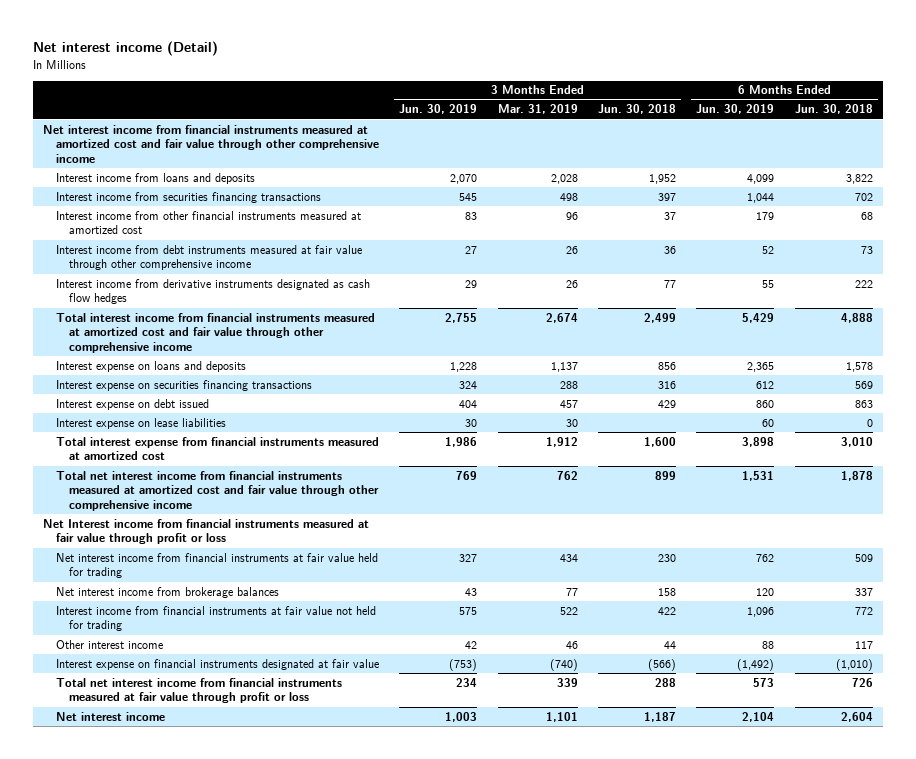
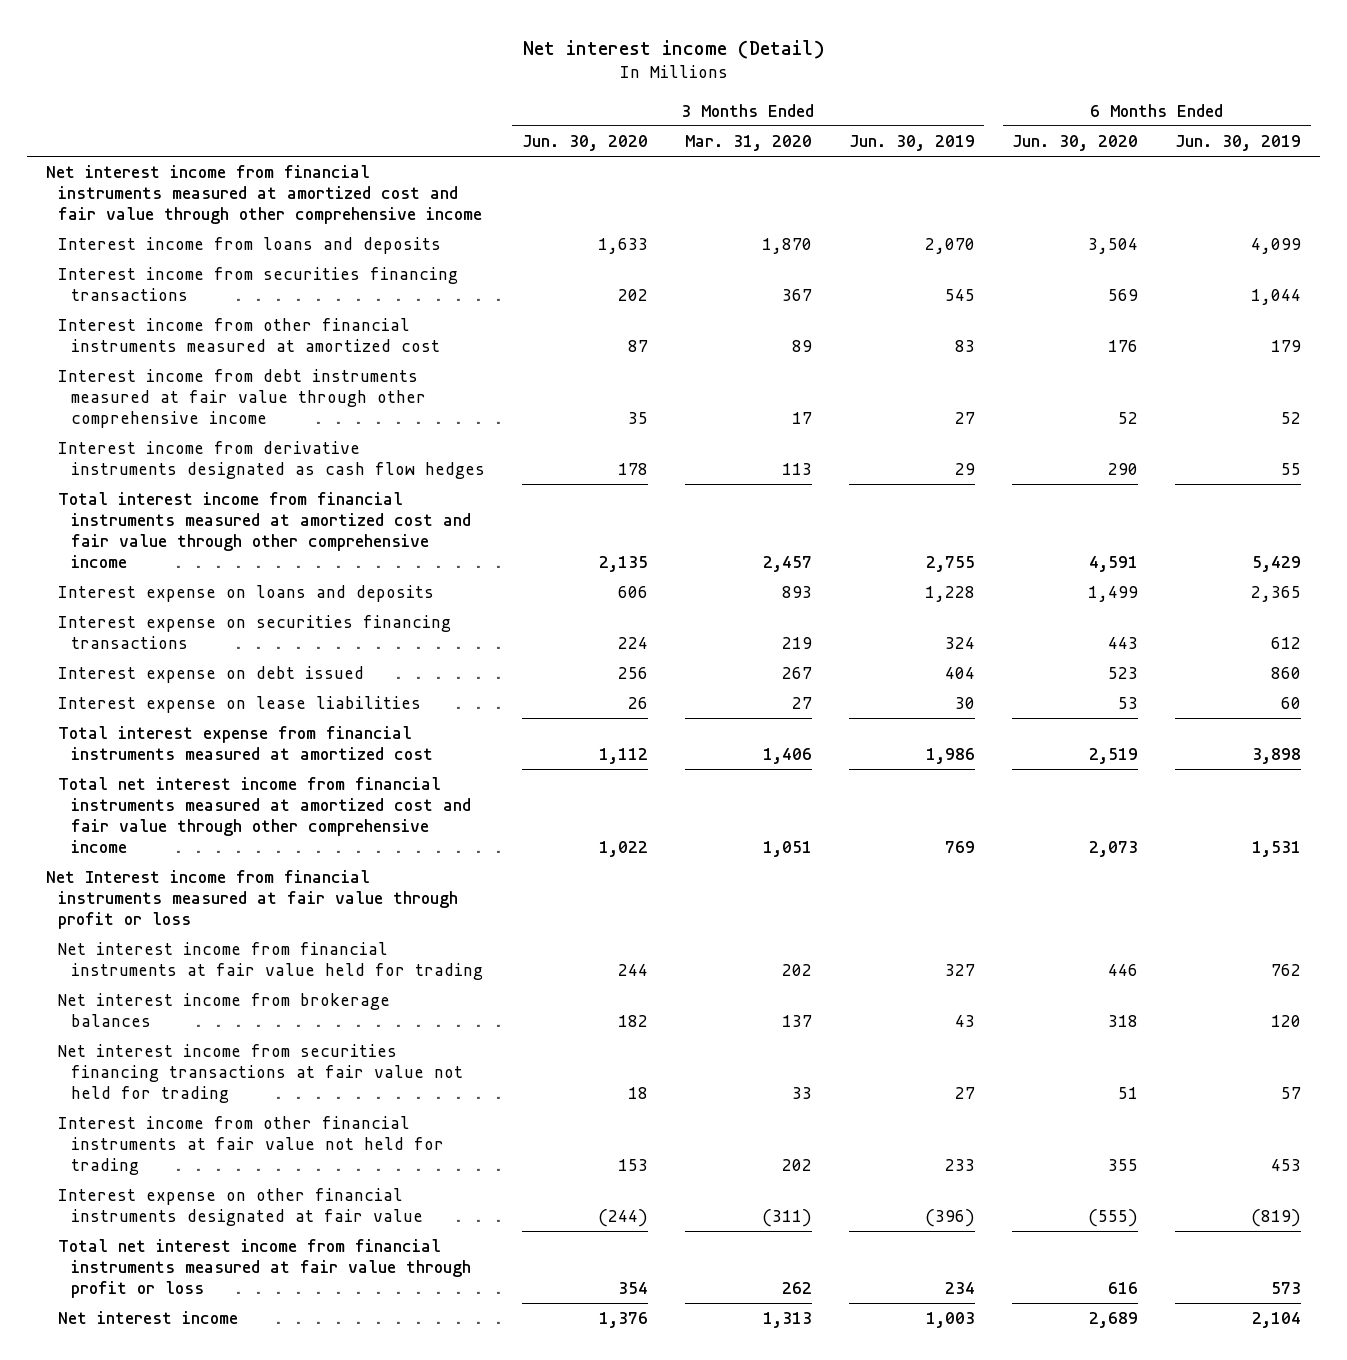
- | 3 Months Ended Jun. 30, 2019 | 3 Months Ended Mar. 31, 2019 | 3 Months Ended Jun. 30, 2018 | 6 Months Ended Jun. 30, 2019 | 6 Months Ended Jun. 30, 2018
+ | 3 Months Ended Jun. 30, 2020 | 3 Months Ended Mar. 31, 2020 | 3 Months Ended Jun. 30, 2019 | 6 Months Ended Jun. 30, 2020 | 6 Months Ended Jun. 30, 2019
- Interest income from financial instruments at fair value not held for trading | 575 | 522 | 422 | 1,096 | 772
- Other interest income | 42 | 46 | 44 | 88 | 117
- Interest expense on financial instruments designated at fair value | (753) | (740) | (566) | (1,492) | (1,010)
+ Net interest income from securities financing transactions at fair value not held for trading | 18 | 33 | 27 | 51 | 57
+ Interest income from other financial instruments at fair value not held for trading | 153 | 202 | 233 | 355 | 453
+ Interest expense on other financial instruments designated at fair value | (244) | (311) | (396) | (555) | (819)

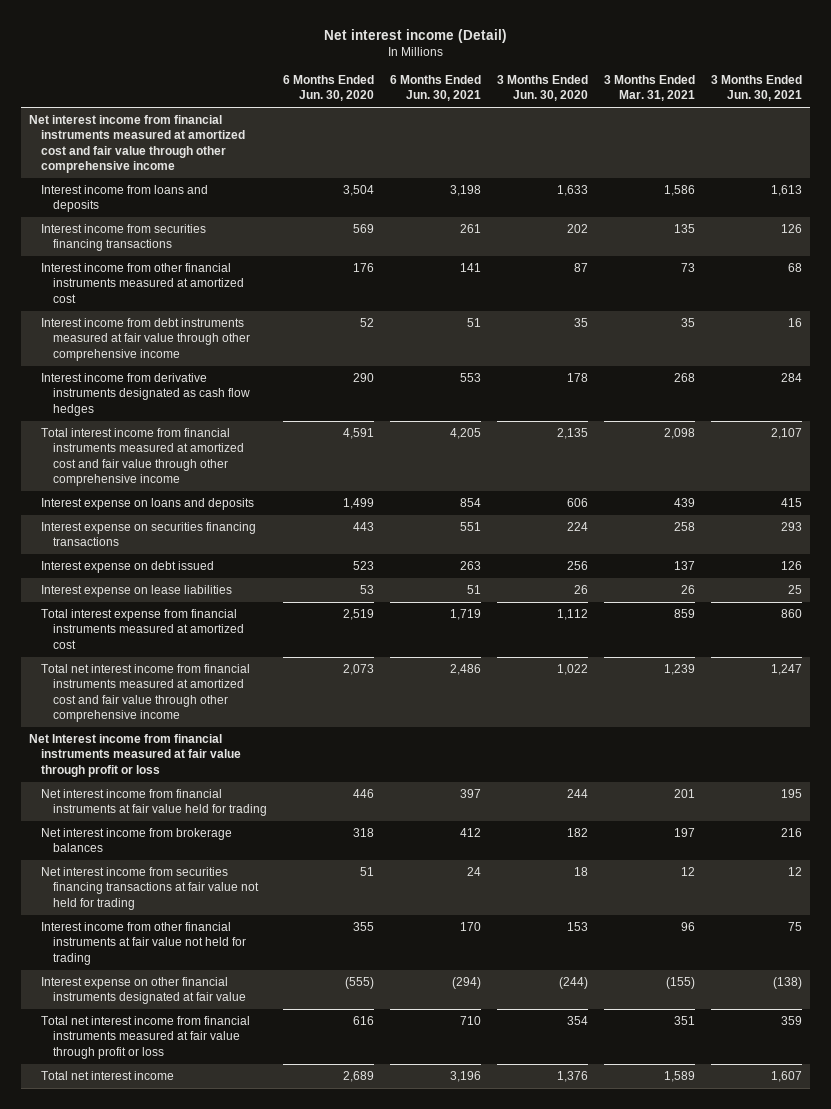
- | 3 Months Ended Jun. 30, 2020 | 3 Months Ended Mar. 31, 2020 | 3 Months Ended Jun. 30, 2019 | 6 Months Ended Jun. 30, 2020 | 6 Months Ended Jun. 30, 2019
+ | 6 Months Ended Jun. 30, 2020 | 6 Months Ended Jun. 30, 2021 | 3 Months Ended Jun. 30, 2020 | 3 Months Ended Mar. 31, 2021 | 3 Months Ended Jun. 30, 2021
- Net interest income | 1,376 | 1,313 | 1,003 | 2,689 | 2,104
+ Total net interest income | 2,689 | 3,196 | 1,376 | 1,589 | 1,607

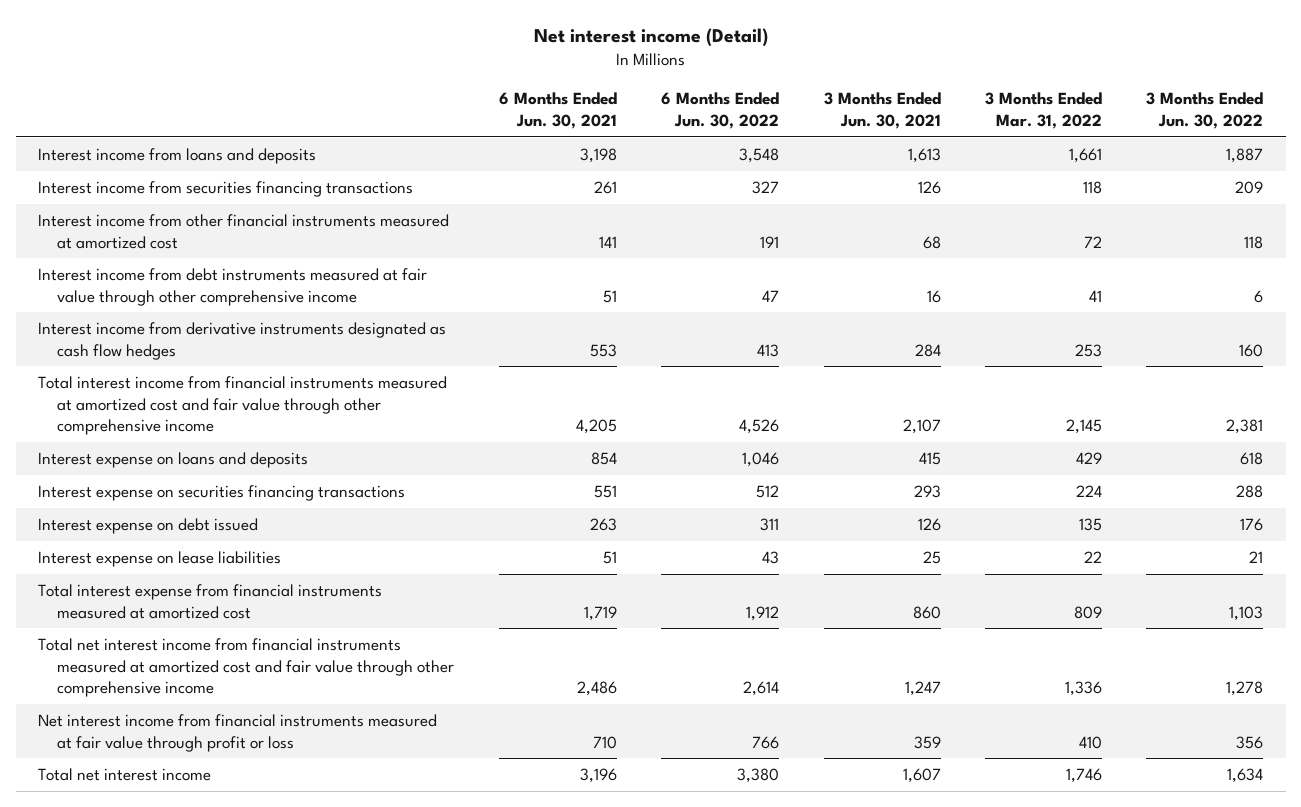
- | 6 Months Ended Jun. 30, 2020 | 6 Months Ended Jun. 30, 2021 | 3 Months Ended Jun. 30, 2020 | 3 Months Ended Mar. 31, 2021 | 3 Months Ended Jun. 30, 2021
+ | 6 Months Ended Jun. 30, 2021 | 6 Months Ended Jun. 30, 2022 | 3 Months Ended Jun. 30, 2021 | 3 Months Ended Mar. 31, 2022 | 3 Months Ended Jun. 30, 2022
- Net interest income from financial instruments measured at amortized cost and fair value through other comprehensive income
- Net Interest income from financial instruments measured at fair value through profit or loss
- Net interest income from financial instruments at fair value held for trading | 446 | 397 | 244 | 201 | 195
- Net interest income from brokerage balances | 318 | 412 | 182 | 197 | 216
- Net interest income from securities financing transactions at fair value not held for trading | 51 | 24 | 18 | 12 | 12
- Interest income from other financial instruments at fair value not held for trading | 355 | 170 | 153 | 96 | 75
- Interest expense on other financial instruments designated at fair value | (555) | (294) | (244) | (155) | (138)
- Total net interest income from financial instruments measured at fair value through profit or loss | 616 | 710 | 354 | 351 | 359
+ Net interest income from financial instruments measured at fair value through profit or loss | 710 | 766 | 359 | 410 | 356

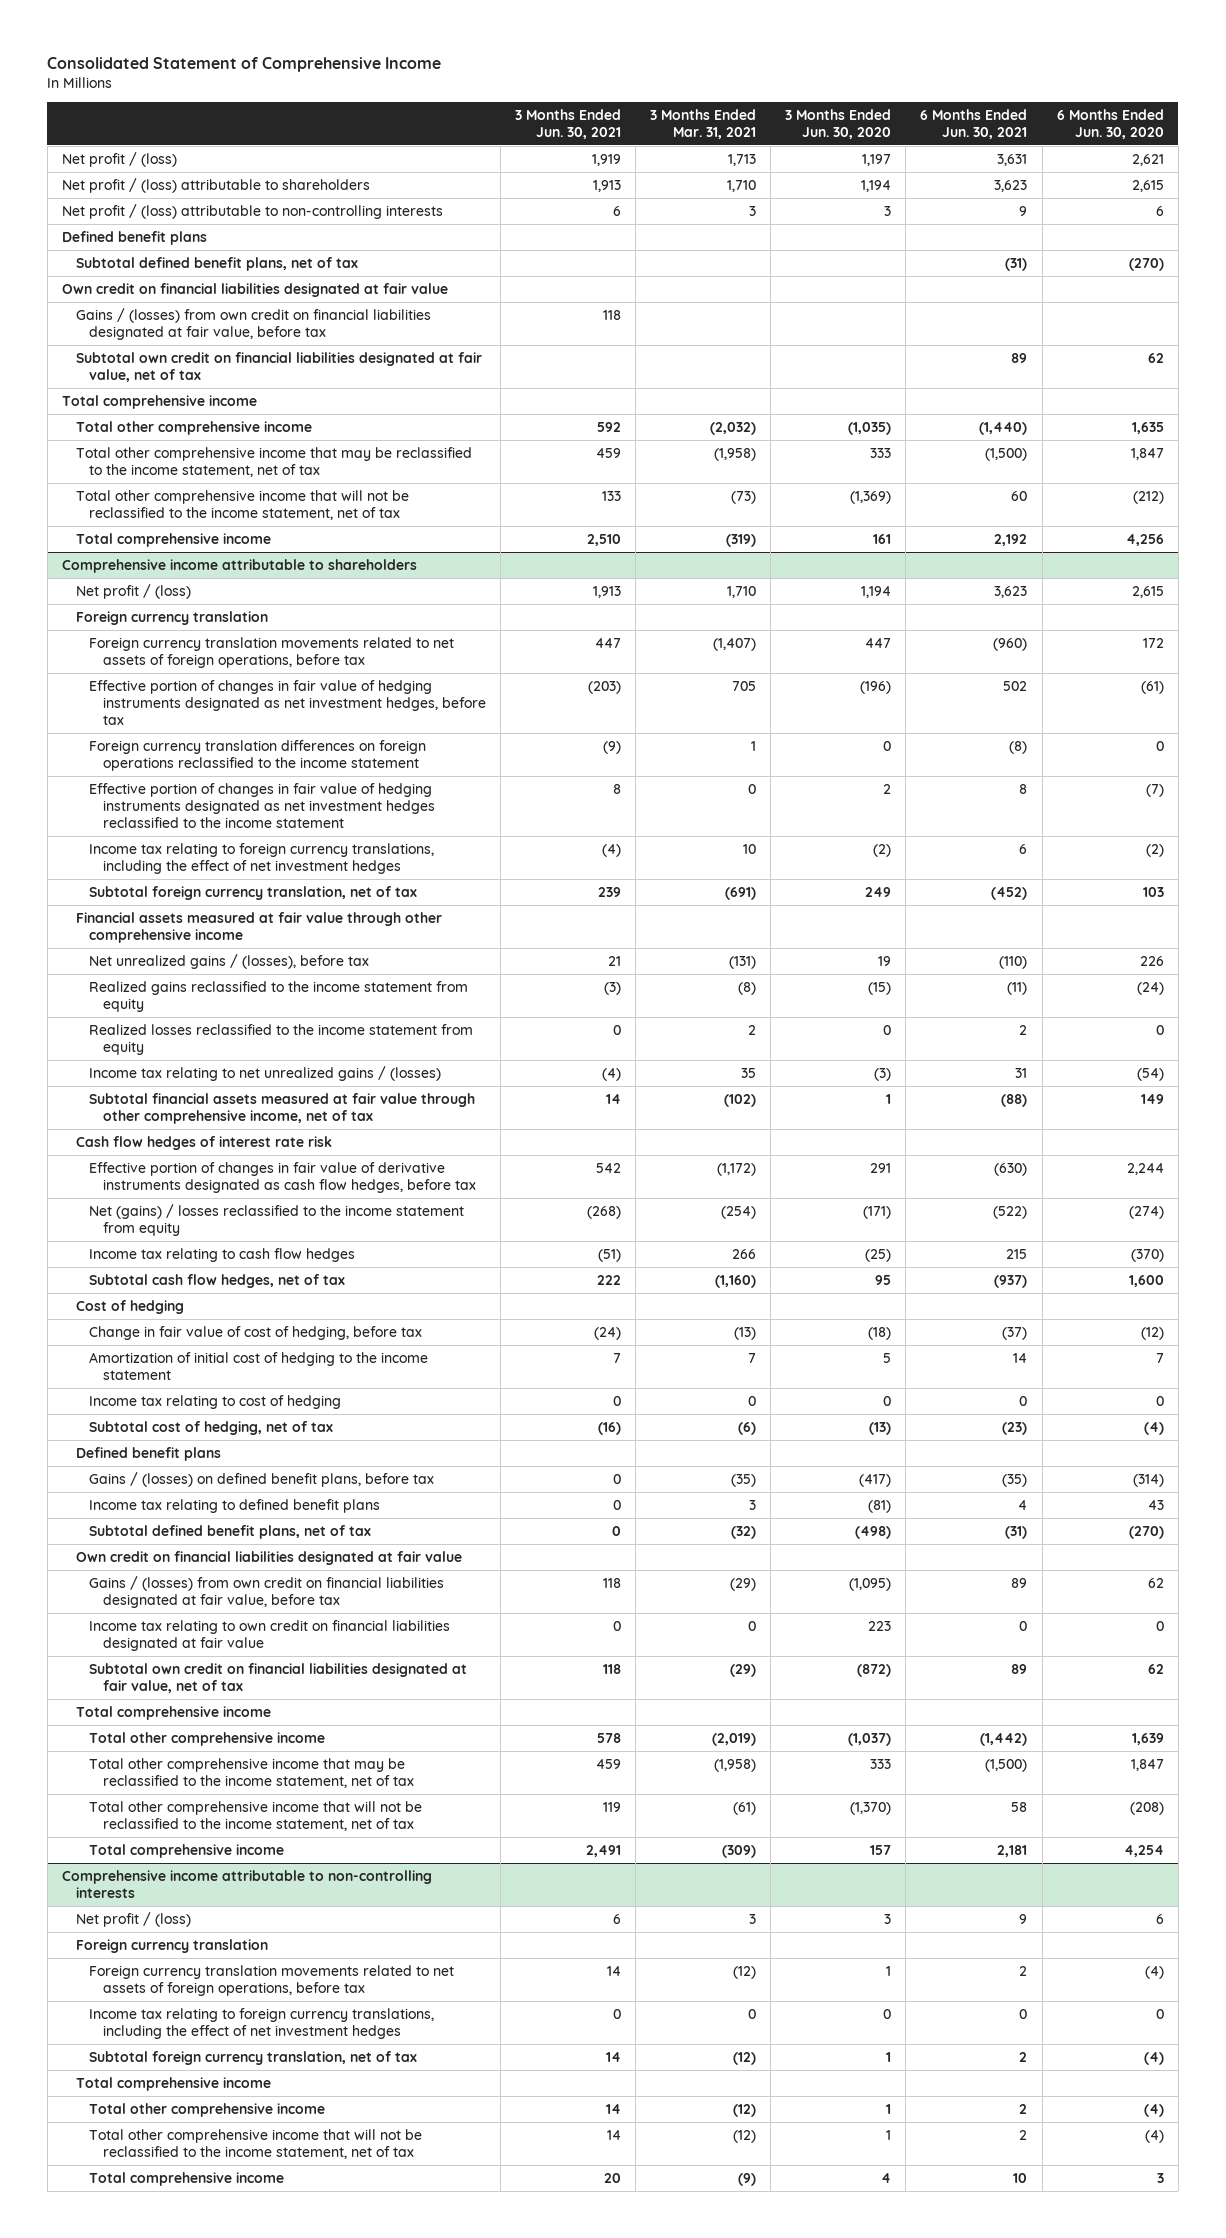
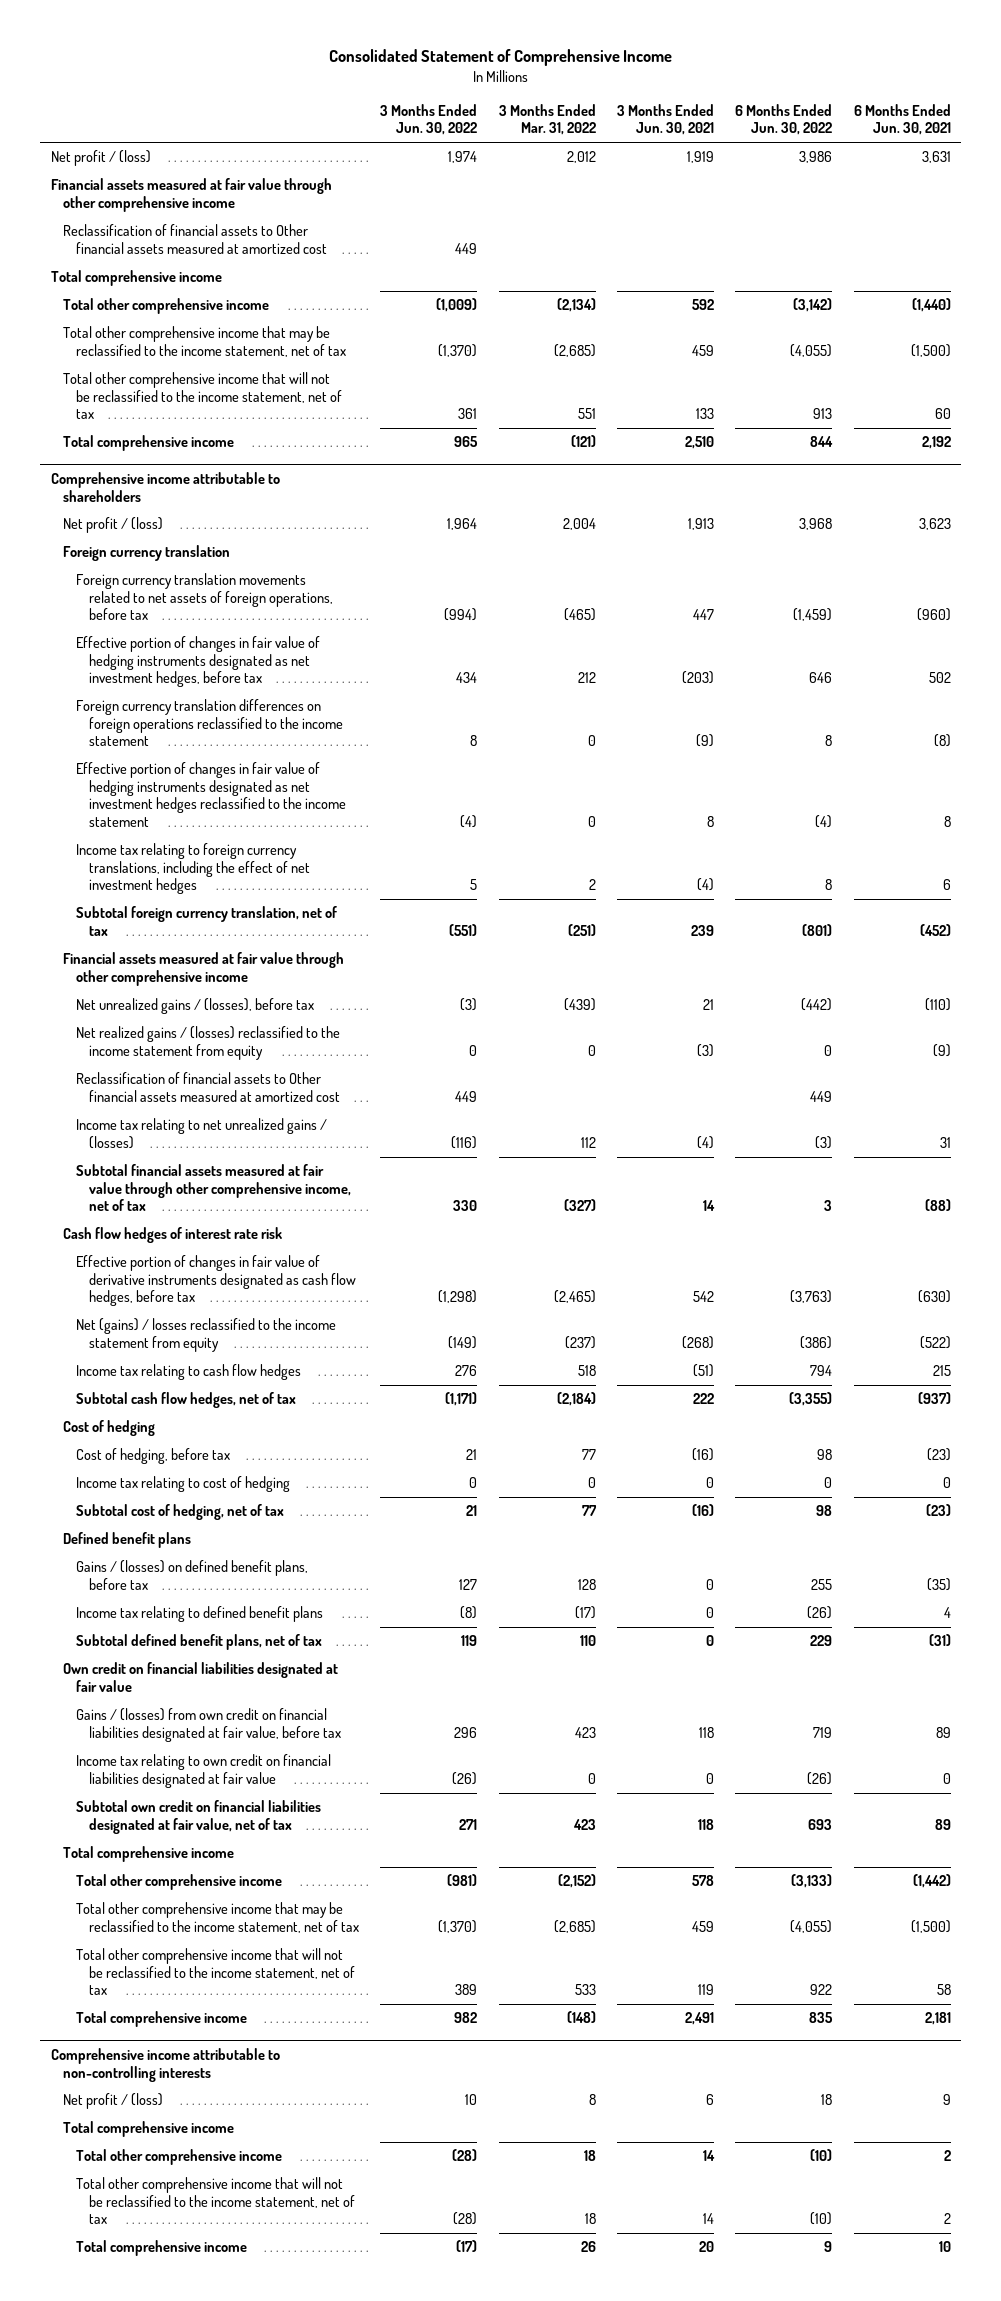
- | 3 Months Ended Jun. 30, 2021 | 3 Months Ended Mar. 31, 2021 | 3 Months Ended Jun. 30, 2020 | 6 Months Ended Jun. 30, 2021 | 6 Months Ended Jun. 30, 2020
+ | 3 Months Ended Jun. 30, 2022 | 3 Months Ended Mar. 31, 2022 | 3 Months Ended Jun. 30, 2021 | 6 Months Ended Jun. 30, 2022 | 6 Months Ended Jun. 30, 2021
- Net profit / (loss) attributable to shareholders | 1,913 | 1,710 | 1,194 | 3,623 | 2,615
- Net profit / (loss) attributable to non-controlling interests | 6 | 3 | 3 | 9 | 6
- Defined benefit plans
- Subtotal defined benefit plans, net of tax | | | | (31) | (270)
- Own credit on financial liabilities designated at fair value
- Gains / (losses) from own credit on financial liabilities designated at fair value, before tax | 118 | | | |
- Subtotal own credit on financial liabilities designated at fair value, net of tax | | | | 89 | 62
+ Financial assets measured at fair value through other comprehensive income
+ Reclassification of financial assets to Other financial assets measured at amortized cost | 449 | | | |
@ Comprehensive income attributable to shareholders
- Realized gains reclassified to the income statement from equity | (3) | (8) | (15) | (11) | (24)
- Realized losses reclassified to the income statement from equity | 0 | 2 | 0 | 2 | 0
+ Net realized gains / (losses) reclassified to the income statement from equity | 0 | 0 | (3) | 0 | (9)
+ Reclassification of financial assets to Other financial assets measured at amortized cost | 449 | | | 449 |
- Change in fair value of cost of hedging, before tax | (24) | (13) | (18) | (37) | (12)
- Amortization of initial cost of hedging to the income statement | 7 | 7 | 5 | 14 | 7
+ Cost of hedging, before tax | 21 | 77 | (16) | 98 | (23)
@ Comprehensive income attributable to non-controlling interests
- Foreign currency translation
- Foreign currency translation movements related to net assets of foreign operations, before tax | 14 | (12) | 1 | 2 | (4)
- Income tax relating to foreign currency translations, including the effect of net investment hedges | 0 | 0 | 0 | 0 | 0
- Subtotal foreign currency translation, net of tax | 14 | (12) | 1 | 2 | (4)

